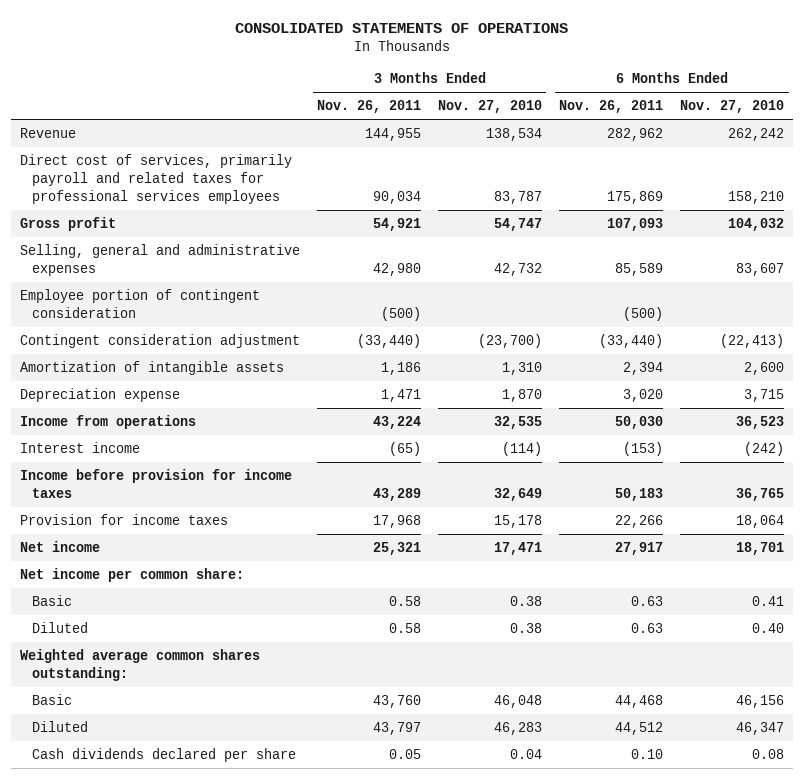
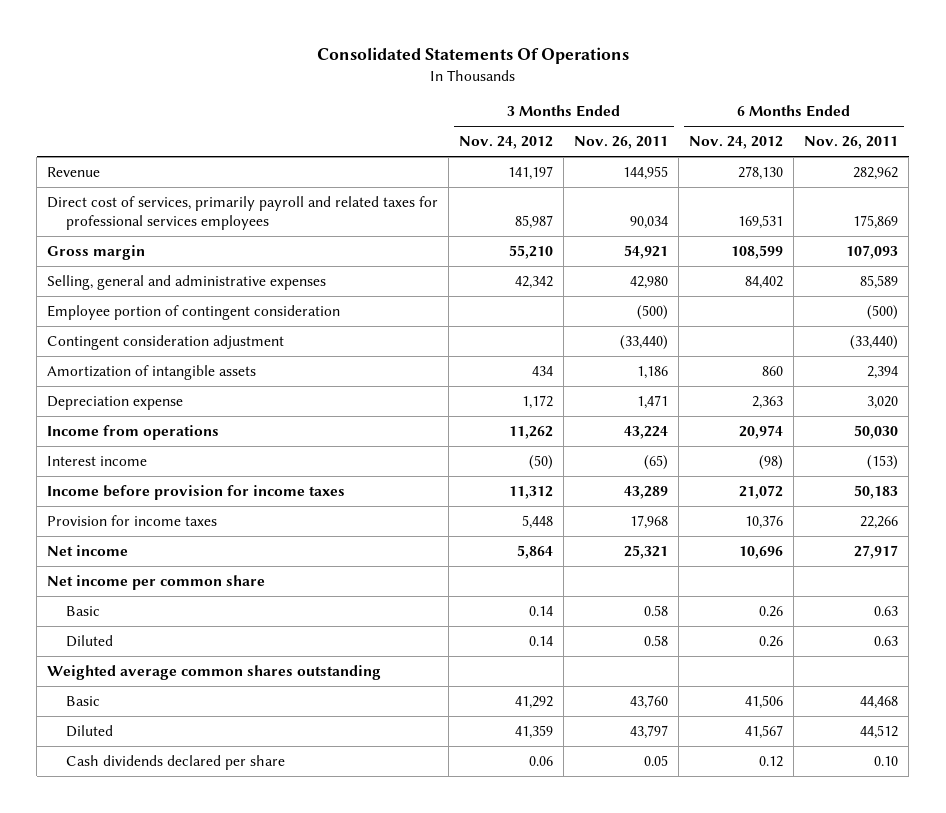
- CONSOLIDATED STATEMENTS OF OPERATIONS
+ Consolidated Statements Of Operations
- | 3 Months Ended Nov. 26, 2011 | 3 Months Ended Nov. 27, 2010 | 6 Months Ended Nov. 26, 2011 | 6 Months Ended Nov. 27, 2010
+ | 3 Months Ended Nov. 24, 2012 | 3 Months Ended Nov. 26, 2011 | 6 Months Ended Nov. 24, 2012 | 6 Months Ended Nov. 26, 2011
- Gross profit | 54,921 | 54,747 | 107,093 | 104,032
+ Gross margin | 55,210 | 54,921 | 108,599 | 107,093
- Net income per common share:
+ Net income per common share
- Weighted average common shares outstanding:
+ Weighted average common shares outstanding

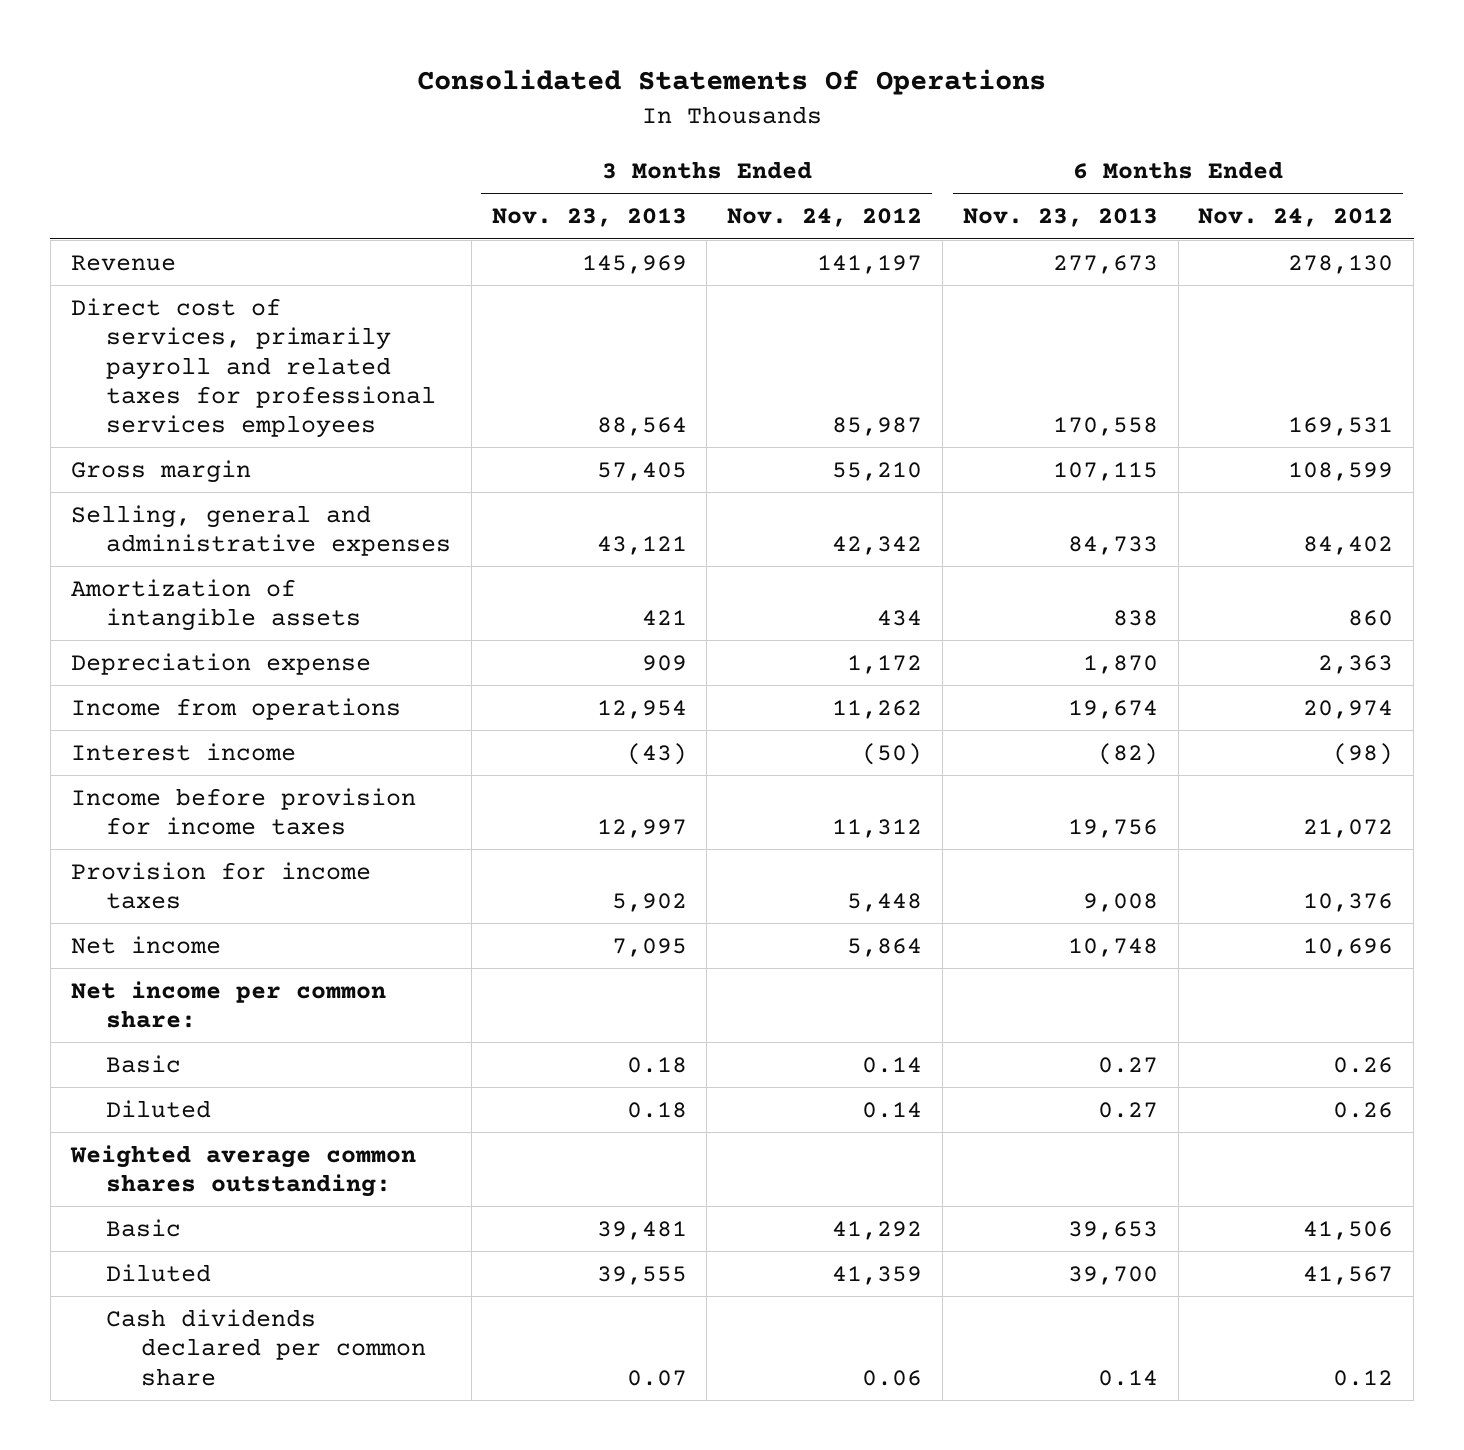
- | 3 Months Ended Nov. 24, 2012 | 3 Months Ended Nov. 26, 2011 | 6 Months Ended Nov. 24, 2012 | 6 Months Ended Nov. 26, 2011
+ | 3 Months Ended Nov. 23, 2013 | 3 Months Ended Nov. 24, 2012 | 6 Months Ended Nov. 23, 2013 | 6 Months Ended Nov. 24, 2012
- Employee portion of contingent consideration | | (500) | | (500)
- Contingent consideration adjustment | | (33,440) | | (33,440)
- Net income per common share
+ Net income per common share:
- Weighted average common shares outstanding
+ Weighted average common shares outstanding:
- Cash dividends declared per share | 0.06 | 0.05 | 0.12 | 0.10
+ Cash dividends declared per common share | 0.07 | 0.06 | 0.14 | 0.12

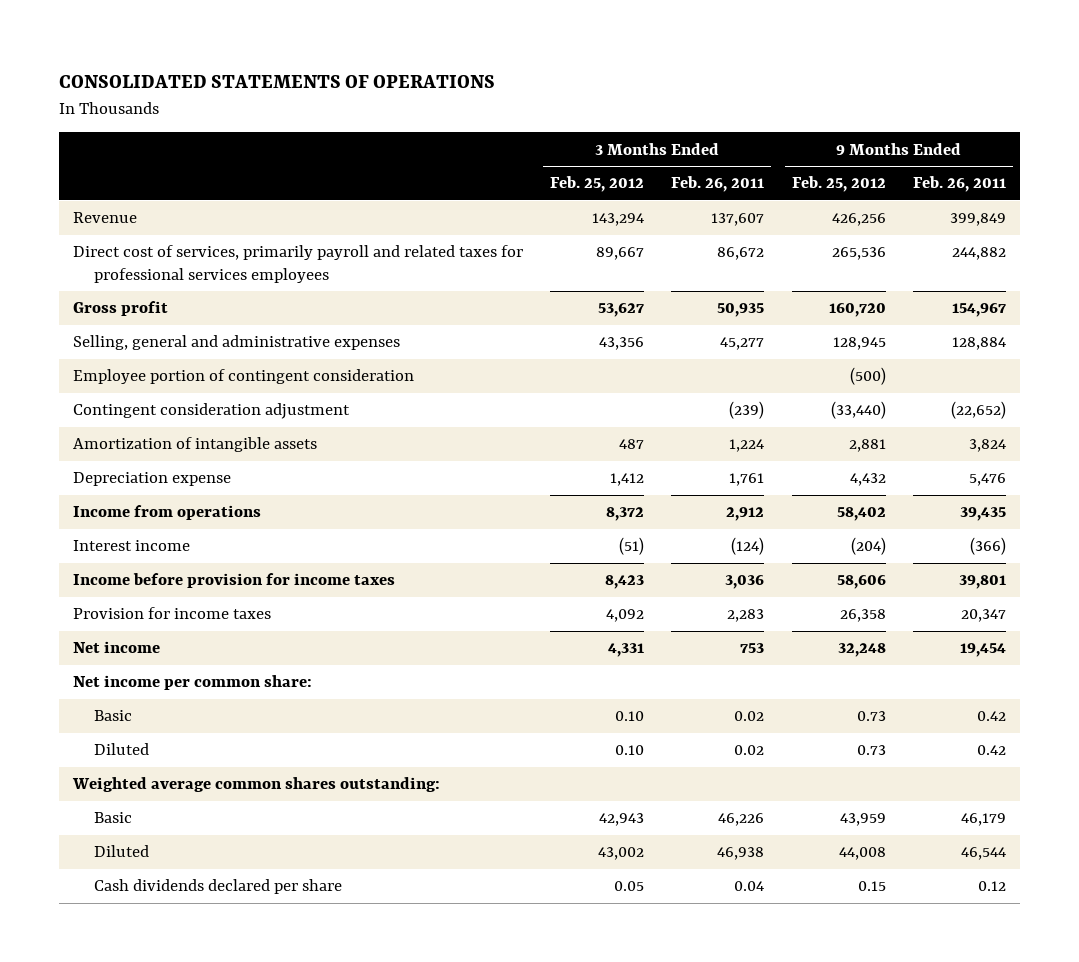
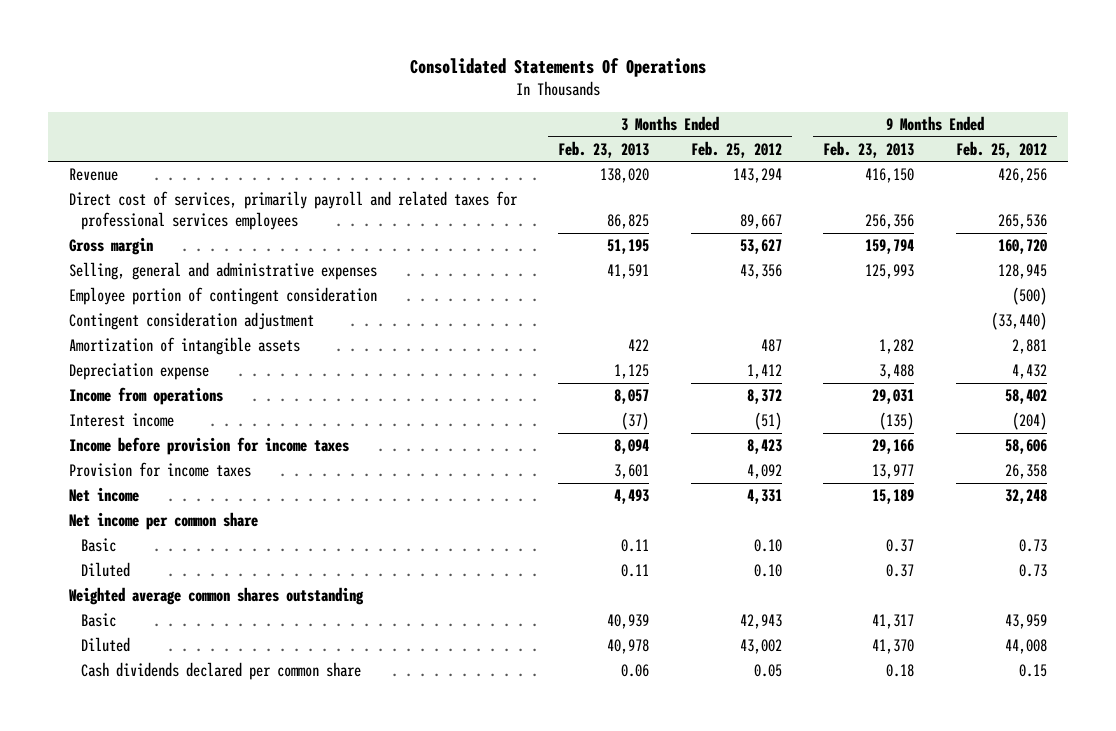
- CONSOLIDATED STATEMENTS OF OPERATIONS
+ Consolidated Statements Of Operations
- | 3 Months Ended Feb. 25, 2012 | 3 Months Ended Feb. 26, 2011 | 9 Months Ended Feb. 25, 2012 | 9 Months Ended Feb. 26, 2011
+ | 3 Months Ended Feb. 23, 2013 | 3 Months Ended Feb. 25, 2012 | 9 Months Ended Feb. 23, 2013 | 9 Months Ended Feb. 25, 2012
- Gross profit | 53,627 | 50,935 | 160,720 | 154,967
+ Gross margin | 51,195 | 53,627 | 159,794 | 160,720
- Net income per common share:
+ Net income per common share
- Weighted average common shares outstanding:
+ Weighted average common shares outstanding
- Cash dividends declared per share | 0.05 | 0.04 | 0.15 | 0.12
+ Cash dividends declared per common share | 0.06 | 0.05 | 0.18 | 0.15

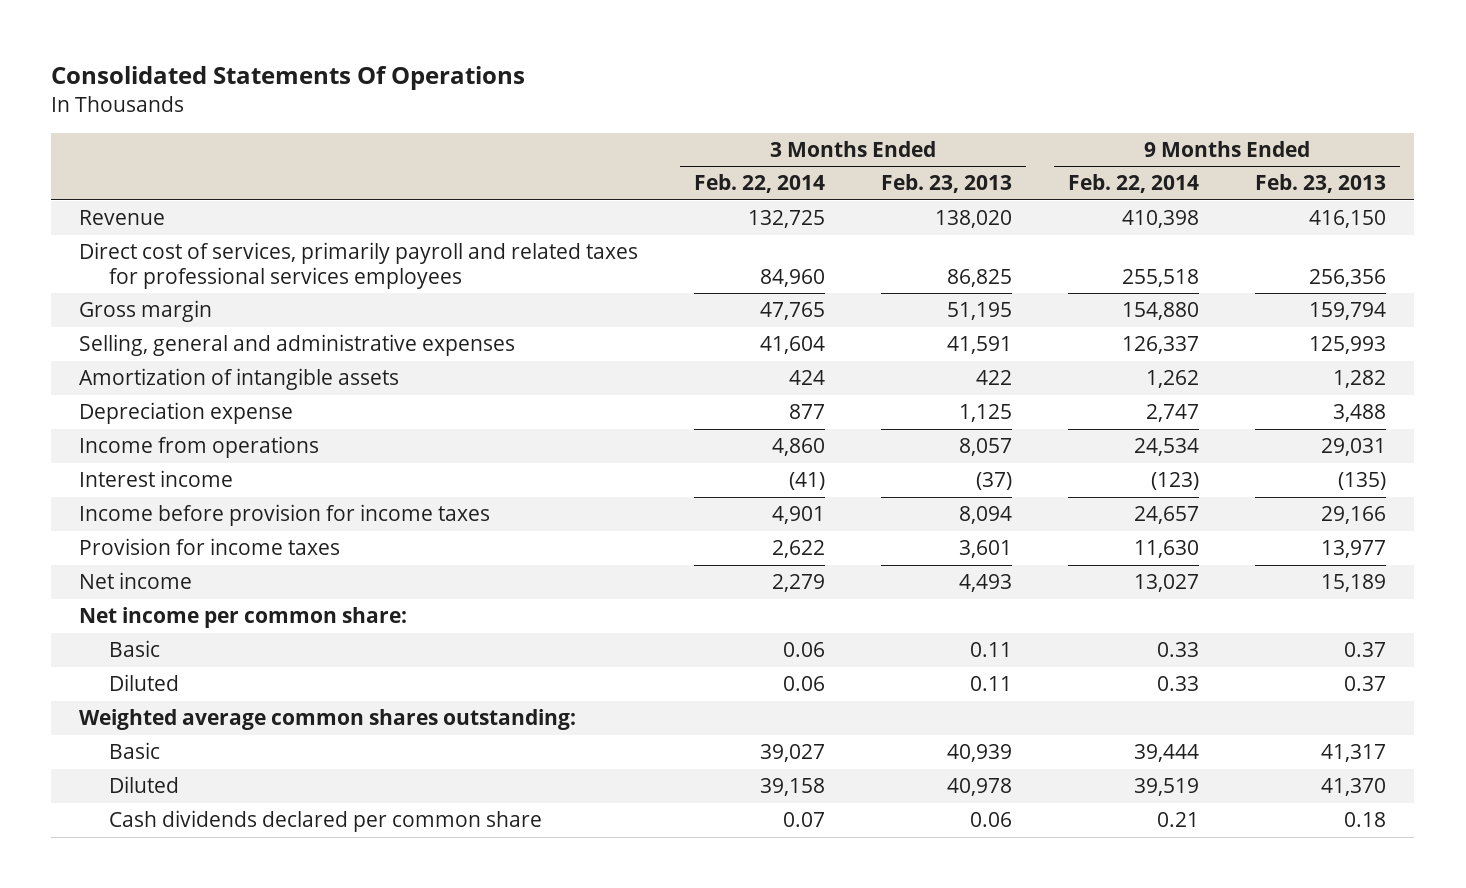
- | 3 Months Ended Feb. 23, 2013 | 3 Months Ended Feb. 25, 2012 | 9 Months Ended Feb. 23, 2013 | 9 Months Ended Feb. 25, 2012
+ | 3 Months Ended Feb. 22, 2014 | 3 Months Ended Feb. 23, 2013 | 9 Months Ended Feb. 22, 2014 | 9 Months Ended Feb. 23, 2013
- Employee portion of contingent consideration | | | | (500)
- Contingent consideration adjustment | | | | (33,440)
- Net income per common share
+ Net income per common share:
- Weighted average common shares outstanding
+ Weighted average common shares outstanding:

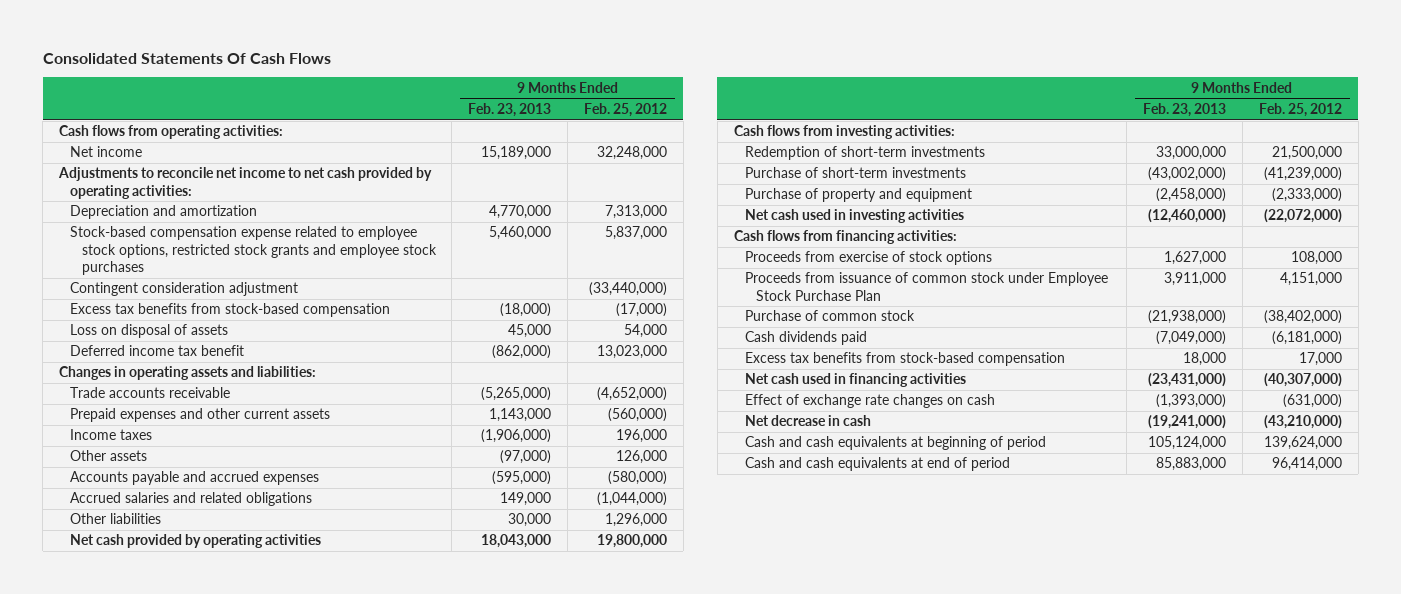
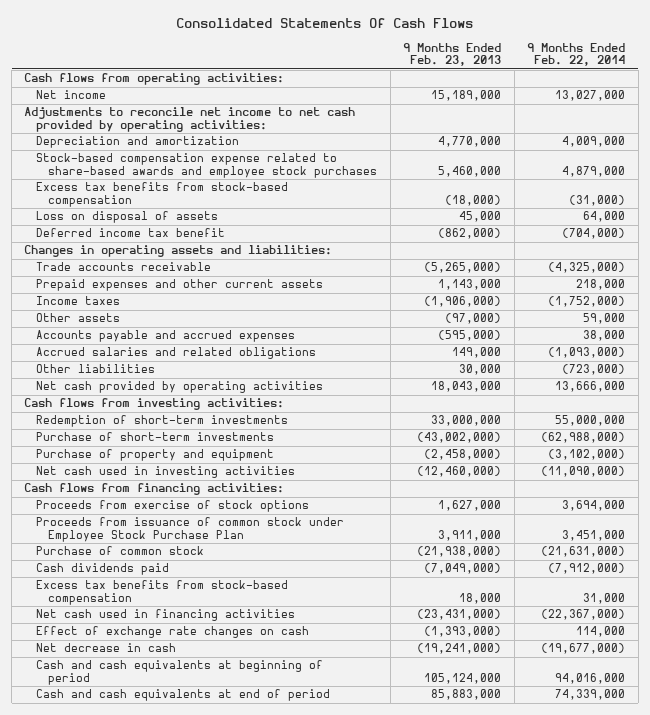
- | 9 Months Ended Feb. 23, 2013 | 9 Months Ended Feb. 25, 2012
+ | 9 Months Ended Feb. 23, 2013 | 9 Months Ended Feb. 22, 2014
- Stock-based compensation expense related to employee stock options, restricted stock grants and employee stock purchases | 5,460,000 | 5,837,000
- Contingent consideration adjustment | | (33,440,000)
+ Stock-based compensation expense related to share-based awards and employee stock purchases | 5,460,000 | 4,879,000

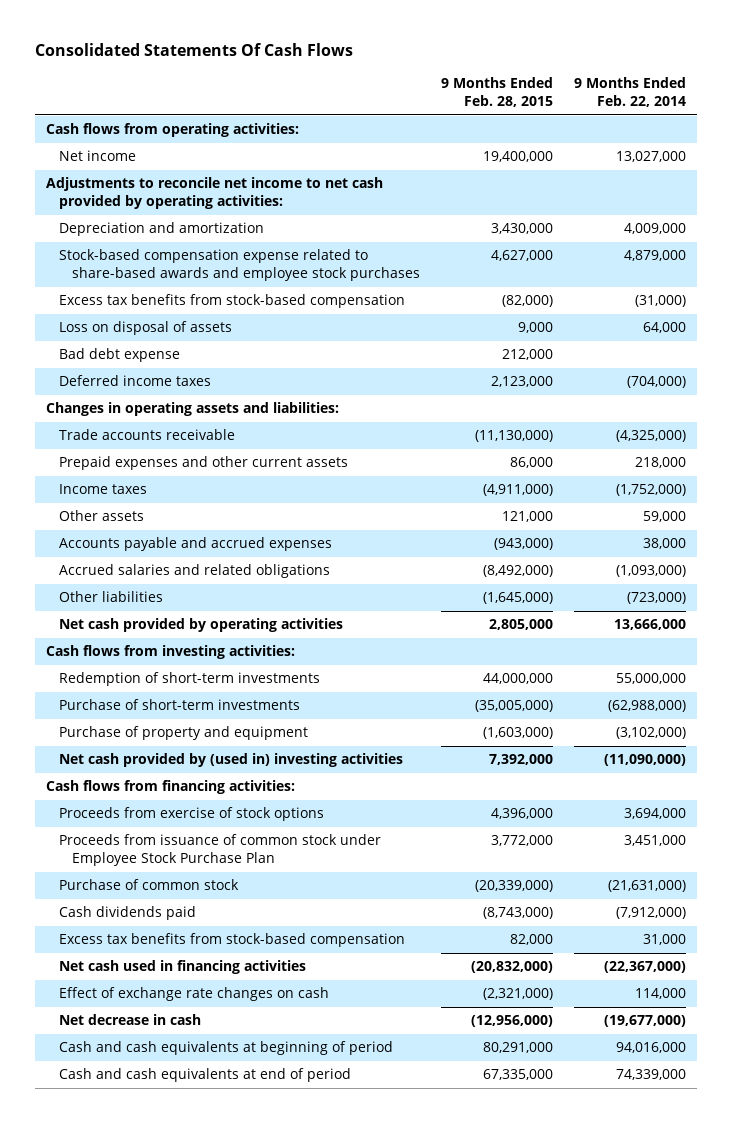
- | 9 Months Ended Feb. 23, 2013 | 9 Months Ended Feb. 22, 2014
+ | 9 Months Ended Feb. 28, 2015 | 9 Months Ended Feb. 22, 2014
- Deferred income tax benefit | (862,000) | (704,000)
+ Bad debt expense | 212,000 |
+ Deferred income taxes | 2,123,000 | (704,000)
- Net cash used in investing activities | (12,460,000) | (11,090,000)
+ Net cash provided by (used in) investing activities | 7,392,000 | (11,090,000)

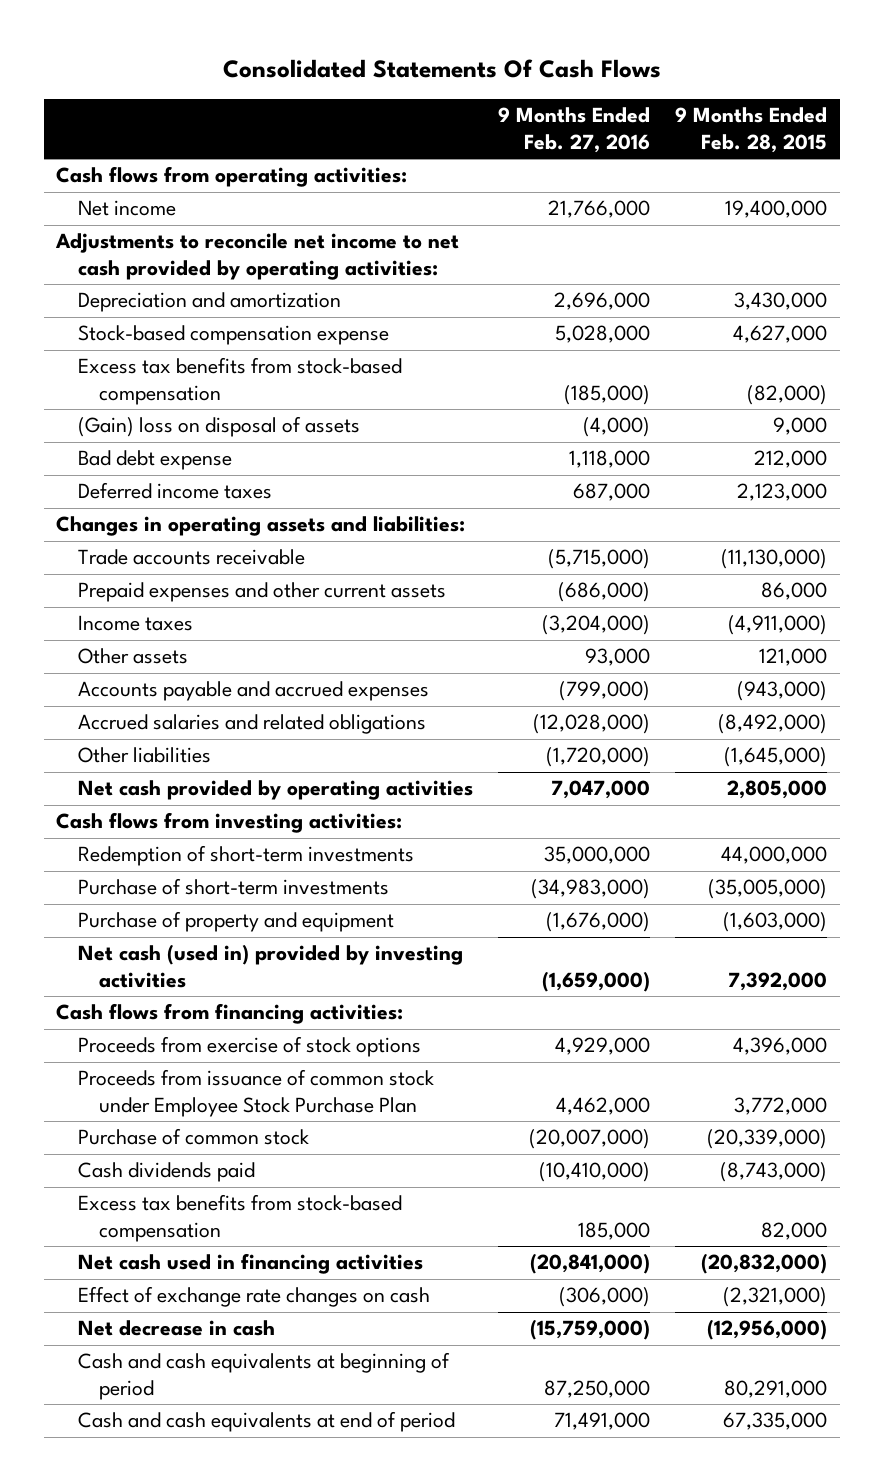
- | 9 Months Ended Feb. 28, 2015 | 9 Months Ended Feb. 22, 2014
+ | 9 Months Ended Feb. 27, 2016 | 9 Months Ended Feb. 28, 2015
- Stock-based compensation expense related to share-based awards and employee stock purchases | 4,627,000 | 4,879,000
+ Stock-based compensation expense | 5,028,000 | 4,627,000
- Loss on disposal of assets | 9,000 | 64,000
+ (Gain) loss on disposal of assets | (4,000) | 9,000
- Net cash provided by (used in) investing activities | 7,392,000 | (11,090,000)
+ Net cash (used in) provided by investing activities | (1,659,000) | 7,392,000

